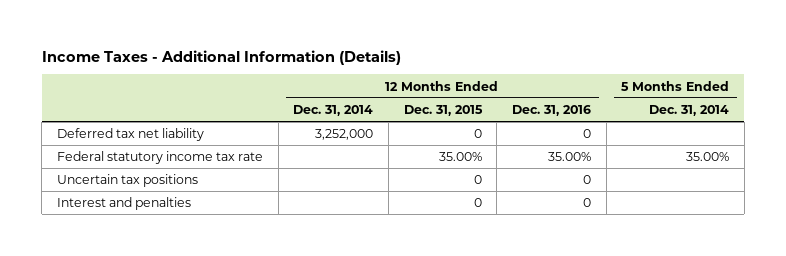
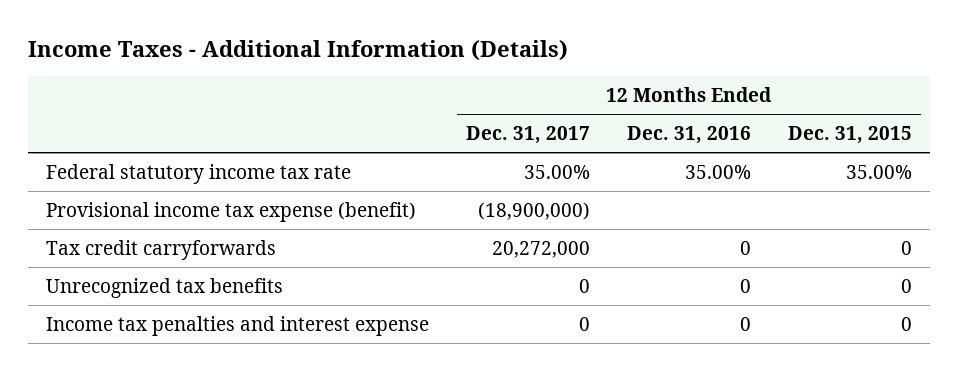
- | 12 Months Ended Dec. 31, 2014 | 12 Months Ended Dec. 31, 2015 | 12 Months Ended Dec. 31, 2016 | 5 Months Ended Dec. 31, 2014
+ | 12 Months Ended Dec. 31, 2017 | 12 Months Ended Dec. 31, 2016 | 12 Months Ended Dec. 31, 2015
- Deferred tax net liability | 3,252,000 | 0 | 0 |
- Uncertain tax positions | | 0 | 0 |
- Interest and penalties | | 0 | 0 |
+ Provisional income tax expense (benefit) | (18,900,000) | |
+ Tax credit carryforwards | 20,272,000 | 0 | 0
+ Unrecognized tax benefits | 0 | 0 | 0
+ Income tax penalties and interest expense | 0 | 0 | 0

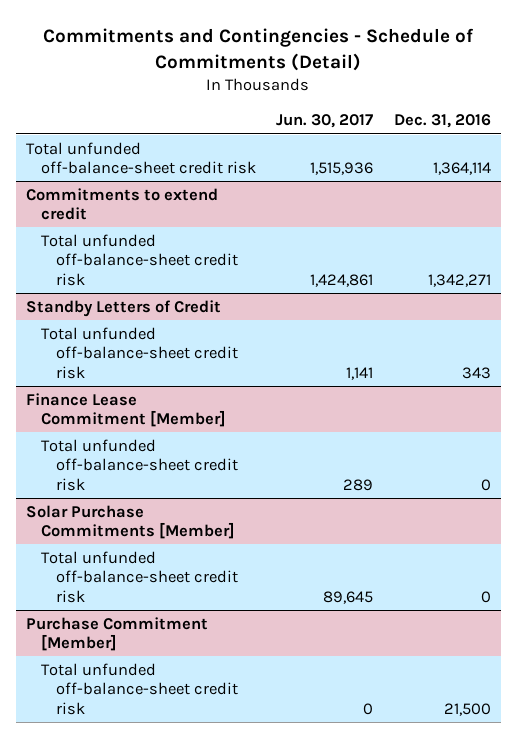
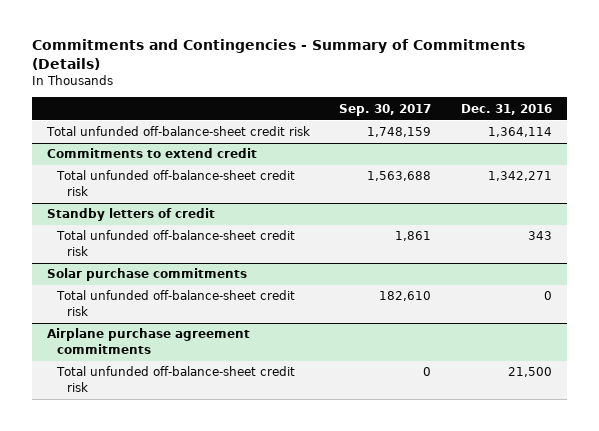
- Commitments and Contingencies - Schedule of Commitments (Detail)
+ Commitments and Contingencies - Summary of Commitments (Details)
- | Jun. 30, 2017 | Dec. 31, 2016
+ | Sep. 30, 2017 | Dec. 31, 2016
- Standby Letters of Credit
+ Standby letters of credit
- Finance Lease Commitment [Member]
- Total unfunded off-balance-sheet credit risk | 289 | 0
- Solar Purchase Commitments [Member]
+ Solar purchase commitments
- Purchase Commitment [Member]
+ Airplane purchase agreement commitments

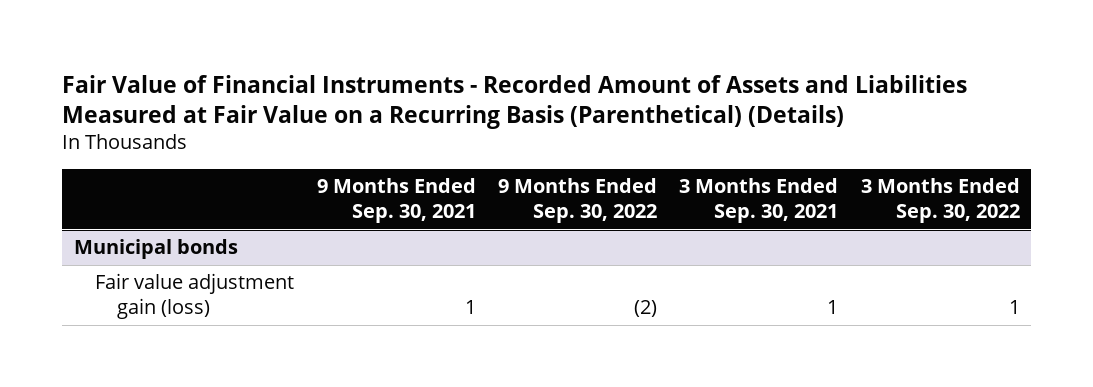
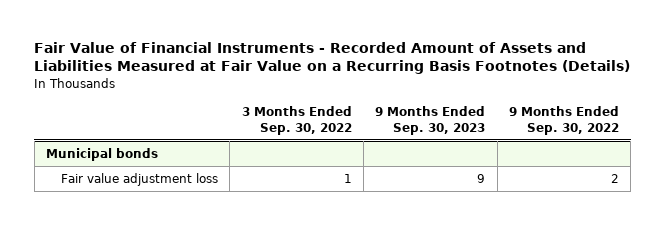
- Fair Value of Financial Instruments - Recorded Amount of Assets and Liabilities Measured at Fair Value on a Recurring Basis (Parenthetical) (Details)
+ Fair Value of Financial Instruments - Recorded Amount of Assets and Liabilities Measured at Fair Value on a Recurring Basis Footnotes (Details)
- | 9 Months Ended Sep. 30, 2021 | 9 Months Ended Sep. 30, 2022 | 3 Months Ended Sep. 30, 2021 | 3 Months Ended Sep. 30, 2022
+ | 3 Months Ended Sep. 30, 2022 | 9 Months Ended Sep. 30, 2023 | 9 Months Ended Sep. 30, 2022
@ Municipal bonds
- Fair value adjustment gain (loss) | 1 | (2) | 1 | 1
+ Fair value adjustment loss | 1 | 9 | 2

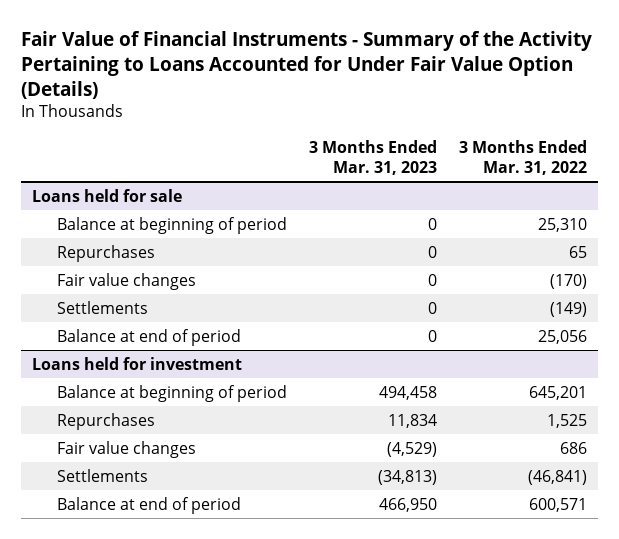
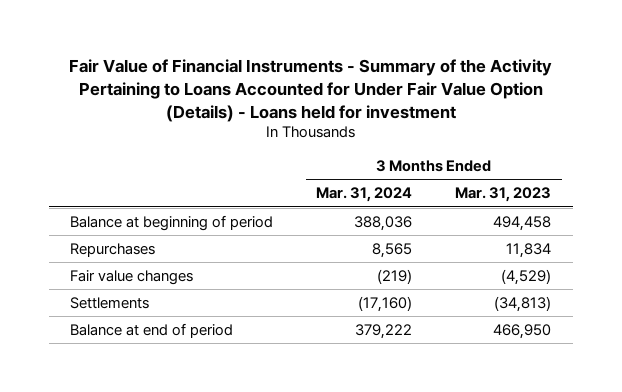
- Fair Value of Financial Instruments - Summary of the Activity Pertaining to Loans Accounted for Under Fair Value Option (Details)
+ Fair Value of Financial Instruments - Summary of the Activity Pertaining to Loans Accounted for Under Fair Value Option (Details) - Loans held for investment
- | 3 Months Ended Mar. 31, 2023 | 3 Months Ended Mar. 31, 2022
+ | 3 Months Ended Mar. 31, 2024 | 3 Months Ended Mar. 31, 2023
- Loans held for sale
- Balance at beginning of period | 0 | 25,310
- Repurchases | 0 | 65
- Fair value changes | 0 | (170)
- Settlements | 0 | (149)
- Balance at end of period | 0 | 25,056
- Loans held for investment

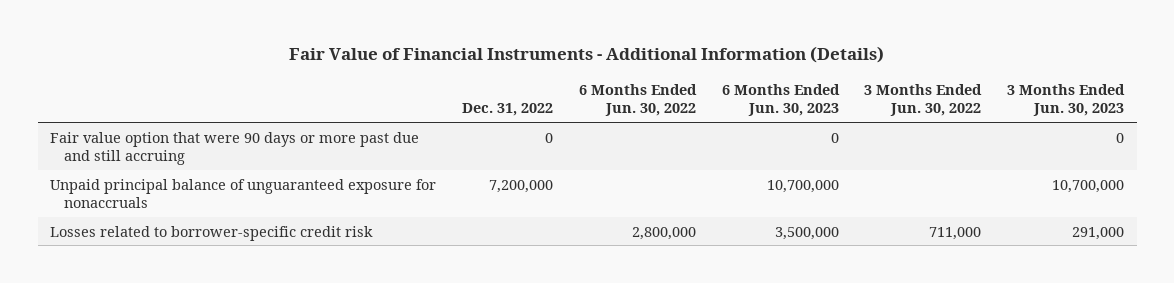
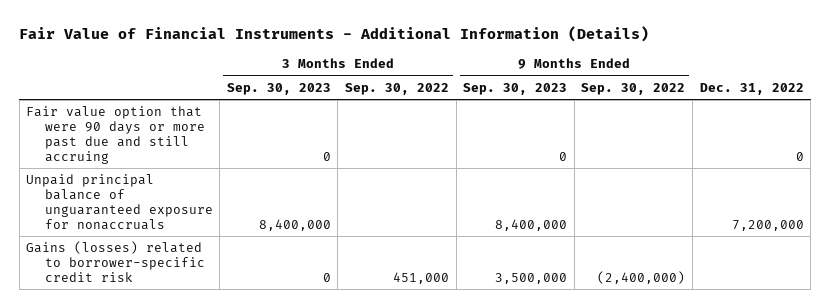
- | Dec. 31, 2022 | 6 Months Ended Jun. 30, 2022 | 6 Months Ended Jun. 30, 2023 | 3 Months Ended Jun. 30, 2022 | 3 Months Ended Jun. 30, 2023
+ | 3 Months Ended Sep. 30, 2023 | 3 Months Ended Sep. 30, 2022 | 9 Months Ended Sep. 30, 2023 | 9 Months Ended Sep. 30, 2022 | Dec. 31, 2022
- Losses related to borrower-specific credit risk | | 2,800,000 | 3,500,000 | 711,000 | 291,000
+ Gains (losses) related to borrower-specific credit risk | 0 | 451,000 | 3,500,000 | (2,400,000) |

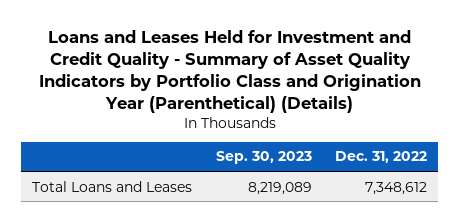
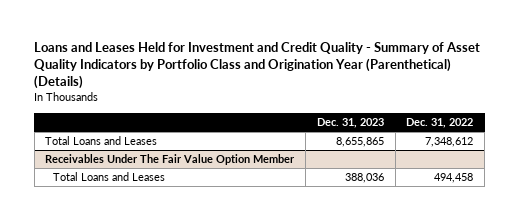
- | Sep. 30, 2023 | Dec. 31, 2022
+ | Dec. 31, 2023 | Dec. 31, 2022
+ Receivables Under The Fair Value Option Member
+ Total Loans and Leases | 388,036 | 494,458

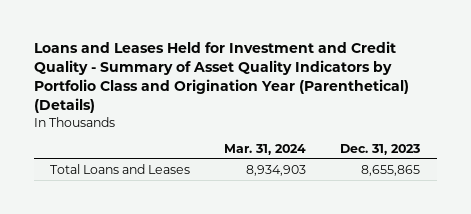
- | Dec. 31, 2023 | Dec. 31, 2022
+ | Mar. 31, 2024 | Dec. 31, 2023
- Receivables Under The Fair Value Option Member
- Total Loans and Leases | 388,036 | 494,458

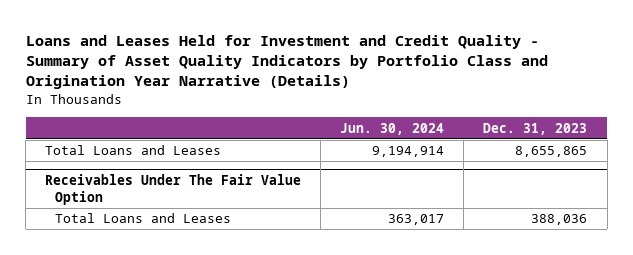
- Loans and Leases Held for Investment and Credit Quality - Summary of Asset Quality Indicators by Portfolio Class and Origination Year (Parenthetical) (Details)
+ Loans and Leases Held for Investment and Credit Quality - Summary of Asset Quality Indicators by Portfolio Class and Origination Year Narrative (Details)
- | Mar. 31, 2024 | Dec. 31, 2023
+ | Jun. 30, 2024 | Dec. 31, 2023
+ Receivables Under The Fair Value Option
+ Total Loans and Leases | 363,017 | 388,036

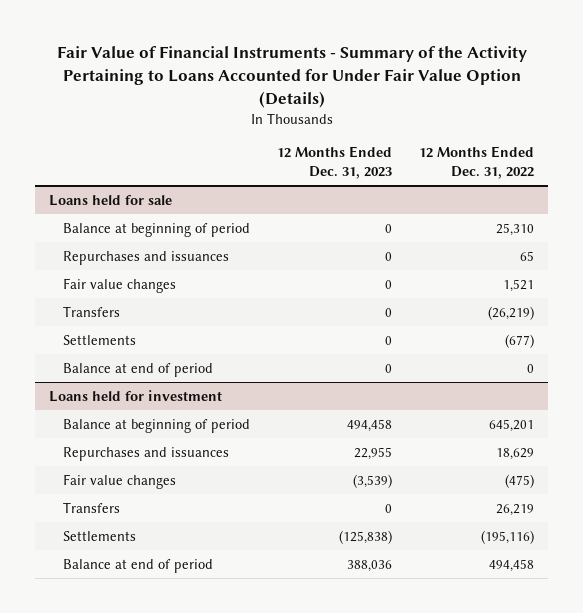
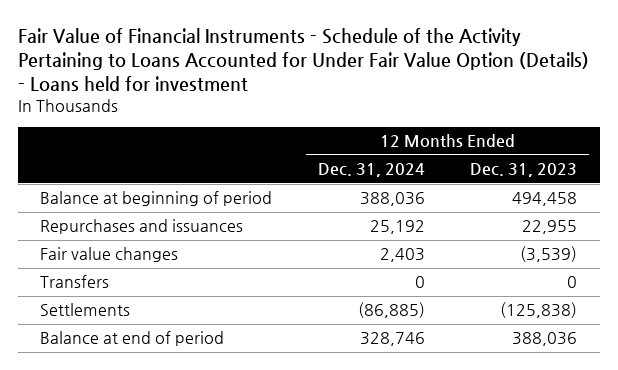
- Fair Value of Financial Instruments - Summary of the Activity Pertaining to Loans Accounted for Under Fair Value Option (Details)
+ Fair Value of Financial Instruments - Schedule of the Activity Pertaining to Loans Accounted for Under Fair Value Option (Details) - Loans held for investment
- | 12 Months Ended Dec. 31, 2023 | 12 Months Ended Dec. 31, 2022
+ | 12 Months Ended Dec. 31, 2024 | 12 Months Ended Dec. 31, 2023
- Loans held for sale
- Balance at beginning of period | 0 | 25,310
- Repurchases and issuances | 0 | 65
- Fair value changes | 0 | 1,521
- Transfers | 0 | (26,219)
- Settlements | 0 | (677)
- Balance at end of period | 0 | 0
- Loans held for investment

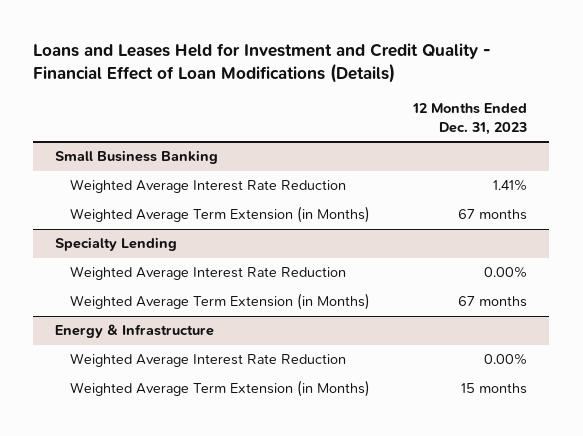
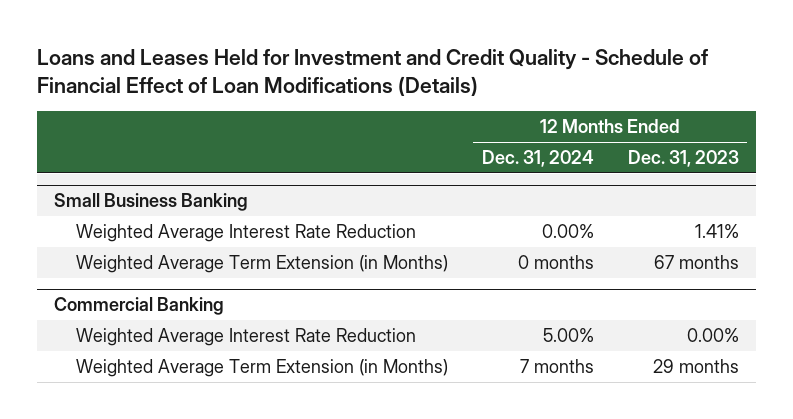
- Loans and Leases Held for Investment and Credit Quality - Financial Effect of Loan Modifications (Details)
+ Loans and Leases Held for Investment and Credit Quality - Schedule of Financial Effect of Loan Modifications (Details)
- | 12 Months Ended Dec. 31, 2023
+ | 12 Months Ended Dec. 31, 2024 | 12 Months Ended Dec. 31, 2023
- Specialty Lending
- Weighted Average Interest Rate Reduction | 0.00%
- Weighted Average Term Extension (in Months) | 67 months
- Energy & Infrastructure
+ Commercial Banking
- Weighted Average Term Extension (in Months) | 15 months
+ Weighted Average Term Extension (in Months) | 7 months | 29 months

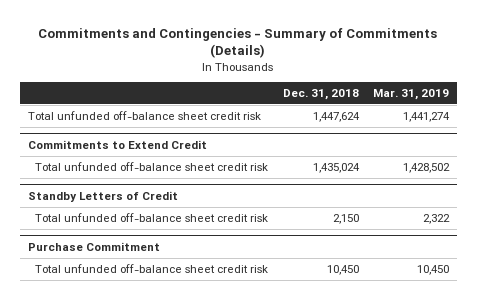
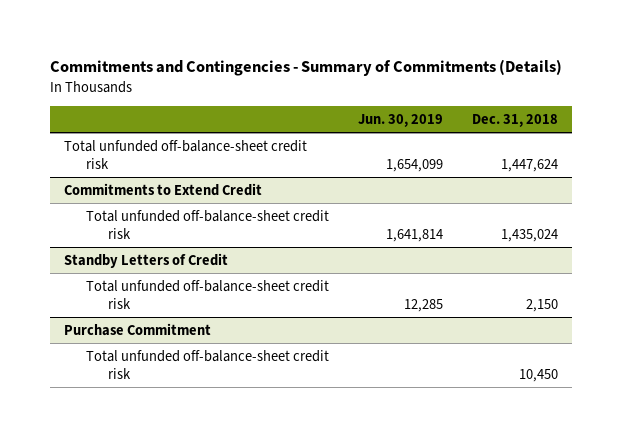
- | Dec. 31, 2018 | Mar. 31, 2019
+ | Jun. 30, 2019 | Dec. 31, 2018
- Total unfunded off-balance sheet credit risk | 1,447,624 | 1,441,274
+ Total unfunded off-balance-sheet credit risk | 1,654,099 | 1,447,624
@ Commitments to Extend Credit
- Total unfunded off-balance sheet credit risk | 1,435,024 | 1,428,502
+ Total unfunded off-balance-sheet credit risk | 1,641,814 | 1,435,024
@ Standby Letters of Credit
- Total unfunded off-balance sheet credit risk | 2,150 | 2,322
+ Total unfunded off-balance-sheet credit risk | 12,285 | 2,150
@ Purchase Commitment
- Total unfunded off-balance sheet credit risk | 10,450 | 10,450
+ Total unfunded off-balance-sheet credit risk | | 10,450

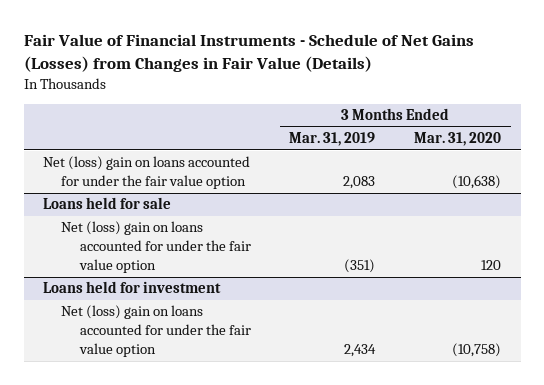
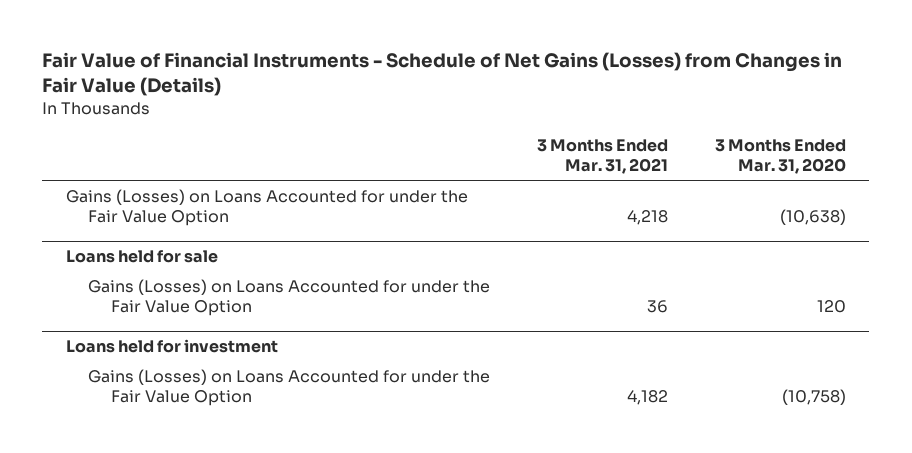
- | 3 Months Ended Mar. 31, 2019 | 3 Months Ended Mar. 31, 2020
+ | 3 Months Ended Mar. 31, 2021 | 3 Months Ended Mar. 31, 2020
- Net (loss) gain on loans accounted for under the fair value option | 2,083 | (10,638)
+ Gains (Losses) on Loans Accounted for under the Fair Value Option | 4,218 | (10,638)
@ Loans held for sale
- Net (loss) gain on loans accounted for under the fair value option | (351) | 120
+ Gains (Losses) on Loans Accounted for under the Fair Value Option | 36 | 120
@ Loans held for investment
- Net (loss) gain on loans accounted for under the fair value option | 2,434 | (10,758)
+ Gains (Losses) on Loans Accounted for under the Fair Value Option | 4,182 | (10,758)

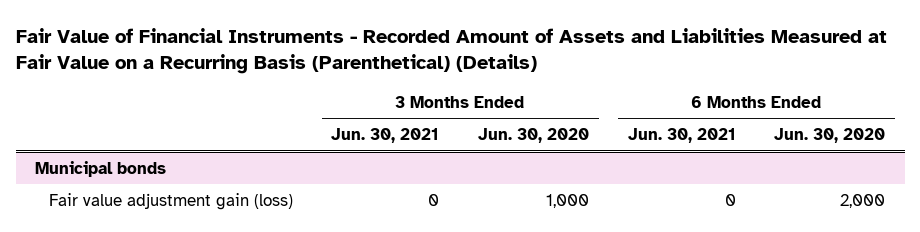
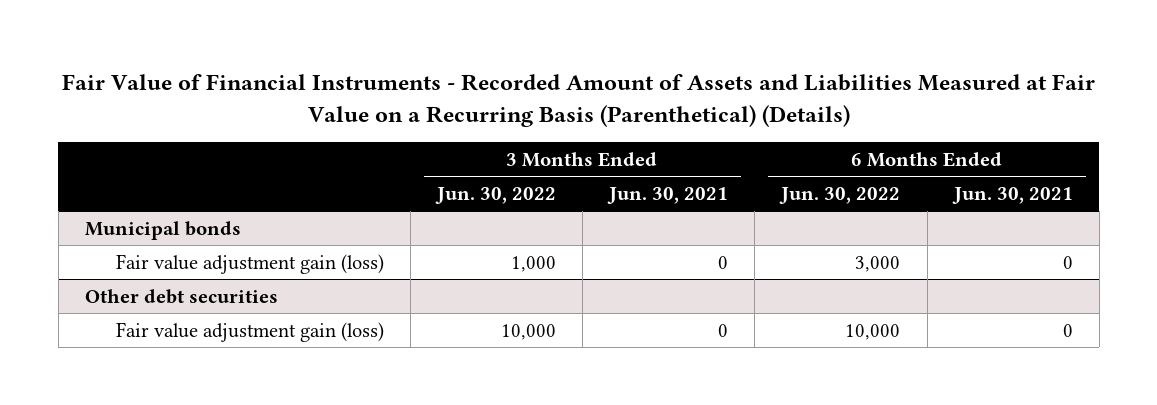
- | 3 Months Ended Jun. 30, 2021 | 3 Months Ended Jun. 30, 2020 | 6 Months Ended Jun. 30, 2021 | 6 Months Ended Jun. 30, 2020
+ | 3 Months Ended Jun. 30, 2022 | 3 Months Ended Jun. 30, 2021 | 6 Months Ended Jun. 30, 2022 | 6 Months Ended Jun. 30, 2021
+ Other debt securities
+ Fair value adjustment gain (loss) | 10,000 | 0 | 10,000 | 0

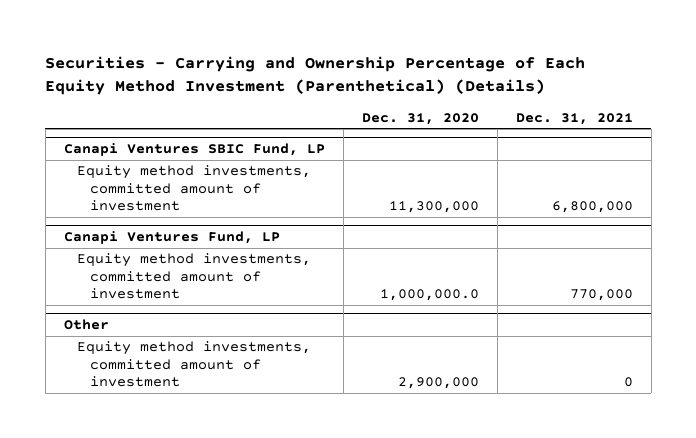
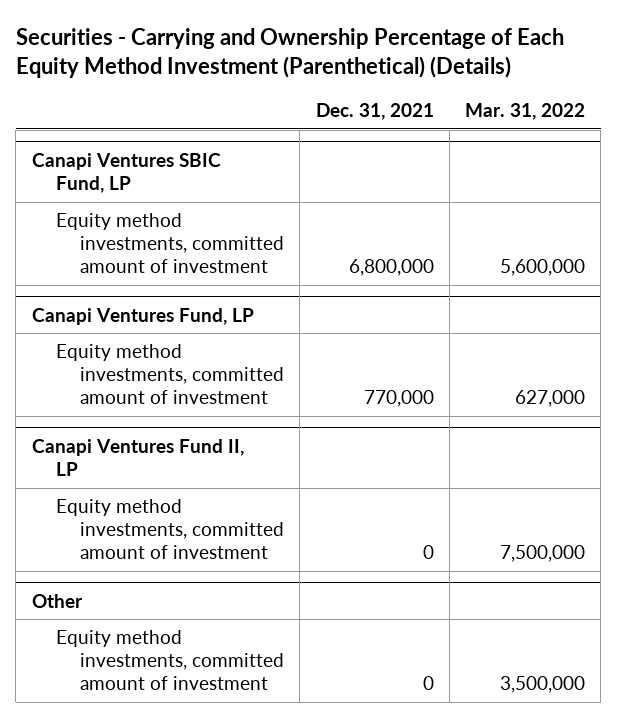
- | Dec. 31, 2020 | Dec. 31, 2021
+ | Dec. 31, 2021 | Mar. 31, 2022
+ Canapi Ventures Fund II, LP
+ Equity method investments, committed amount of investment | 0 | 7,500,000

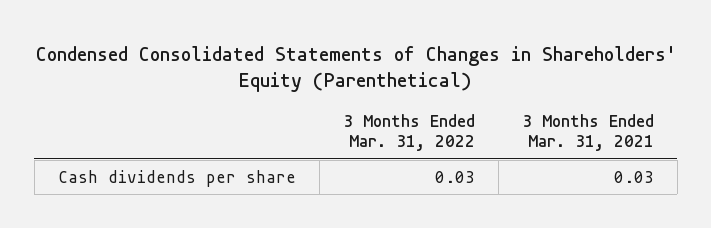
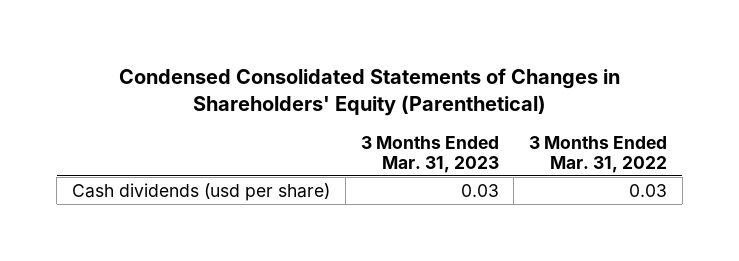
- | 3 Months Ended Mar. 31, 2022 | 3 Months Ended Mar. 31, 2021
+ | 3 Months Ended Mar. 31, 2023 | 3 Months Ended Mar. 31, 2022
- Cash dividends per share | 0.03 | 0.03
+ Cash dividends (usd per share) | 0.03 | 0.03

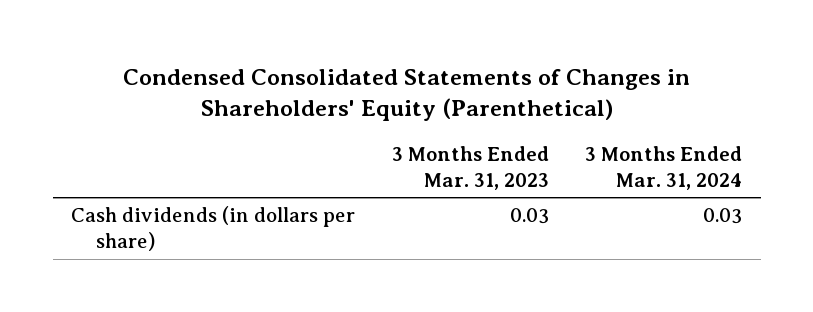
- | 3 Months Ended Mar. 31, 2023 | 3 Months Ended Mar. 31, 2022
+ | 3 Months Ended Mar. 31, 2023 | 3 Months Ended Mar. 31, 2024
- Cash dividends (usd per share) | 0.03 | 0.03
+ Cash dividends (in dollars per share) | 0.03 | 0.03

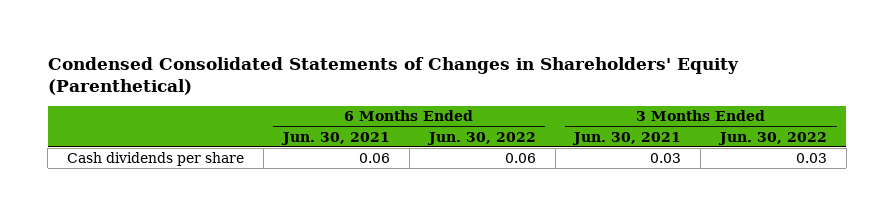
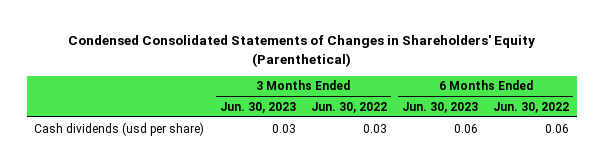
- | 6 Months Ended Jun. 30, 2021 | 6 Months Ended Jun. 30, 2022 | 3 Months Ended Jun. 30, 2021 | 3 Months Ended Jun. 30, 2022
+ | 3 Months Ended Jun. 30, 2023 | 3 Months Ended Jun. 30, 2022 | 6 Months Ended Jun. 30, 2023 | 6 Months Ended Jun. 30, 2022
- Cash dividends per share | 0.06 | 0.06 | 0.03 | 0.03
+ Cash dividends (usd per share) | 0.03 | 0.03 | 0.06 | 0.06

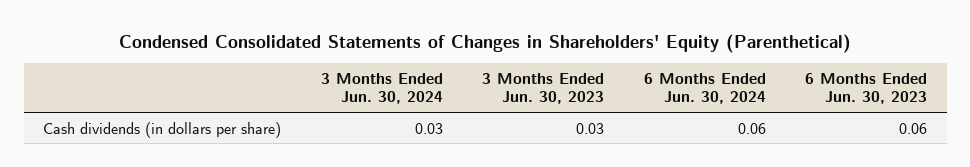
- | 3 Months Ended Jun. 30, 2023 | 3 Months Ended Jun. 30, 2022 | 6 Months Ended Jun. 30, 2023 | 6 Months Ended Jun. 30, 2022
+ | 3 Months Ended Jun. 30, 2024 | 3 Months Ended Jun. 30, 2023 | 6 Months Ended Jun. 30, 2024 | 6 Months Ended Jun. 30, 2023
- Cash dividends (usd per share) | 0.03 | 0.03 | 0.06 | 0.06
+ Cash dividends (in dollars per share) | 0.03 | 0.03 | 0.06 | 0.06

